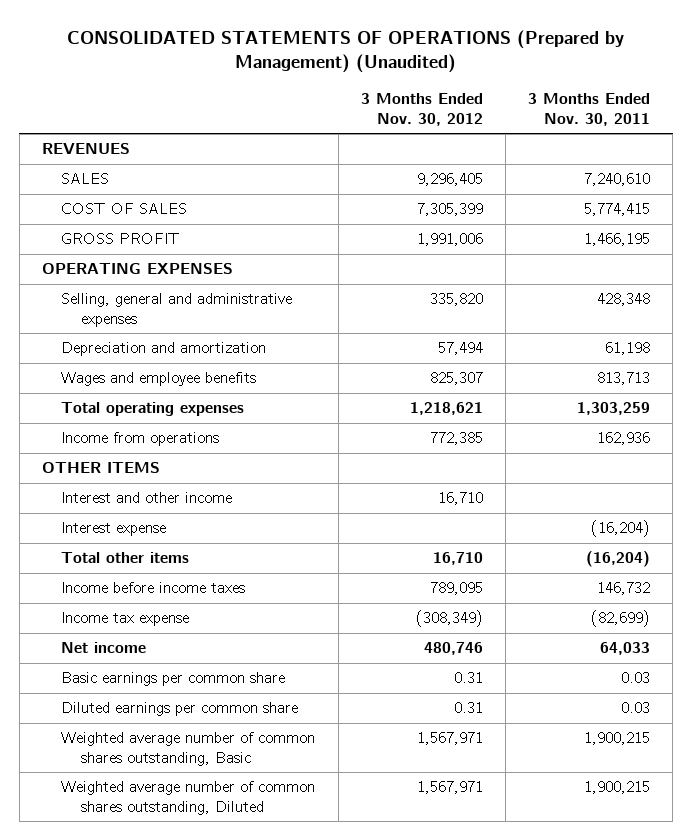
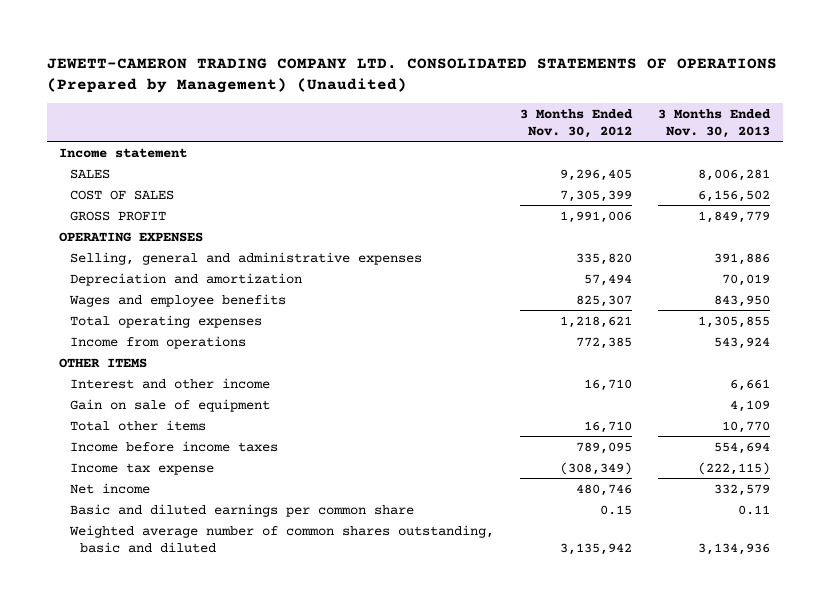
- CONSOLIDATED STATEMENTS OF OPERATIONS (Prepared by Management) (Unaudited)
+ JEWETT-CAMERON TRADING COMPANY LTD. CONSOLIDATED STATEMENTS OF OPERATIONS (Prepared by Management) (Unaudited)
- | 3 Months Ended Nov. 30, 2012 | 3 Months Ended Nov. 30, 2011
+ | 3 Months Ended Nov. 30, 2012 | 3 Months Ended Nov. 30, 2013
- REVENUES
+ Income statement
- Interest expense | | (16,204)
+ Gain on sale of equipment | | 4,109
- Basic earnings per common share | 0.31 | 0.03
- Diluted earnings per common share | 0.31 | 0.03
- Weighted average number of common shares outstanding, Basic | 1,567,971 | 1,900,215
- Weighted average number of common shares outstanding, Diluted | 1,567,971 | 1,900,215
+ Basic and diluted earnings per common share | 0.15 | 0.11
+ Weighted average number of common shares outstanding, basic and diluted | 3,135,942 | 3,134,936

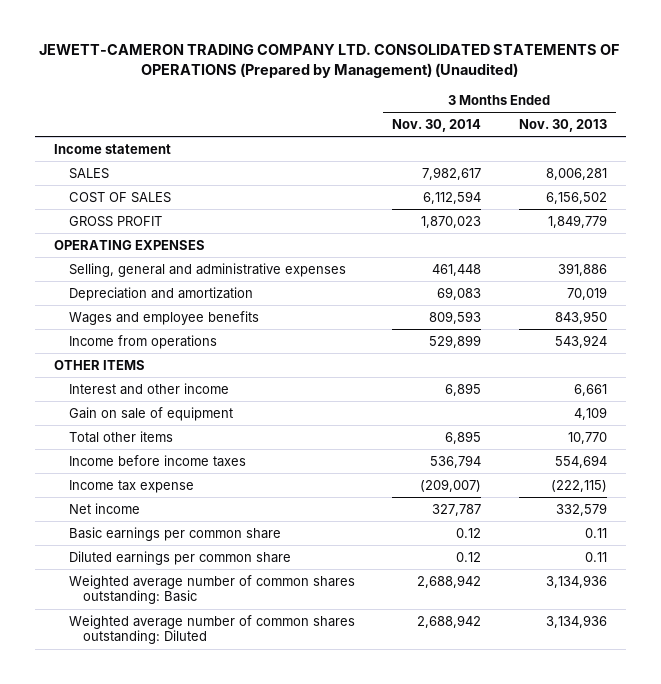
- | 3 Months Ended Nov. 30, 2012 | 3 Months Ended Nov. 30, 2013
+ | 3 Months Ended Nov. 30, 2014 | 3 Months Ended Nov. 30, 2013
- Total operating expenses | 1,218,621 | 1,305,855
- Basic and diluted earnings per common share | 0.15 | 0.11
- Weighted average number of common shares outstanding, basic and diluted | 3,135,942 | 3,134,936
+ Basic earnings per common share | 0.12 | 0.11
+ Diluted earnings per common share | 0.12 | 0.11
+ Weighted average number of common shares outstanding: Basic | 2,688,942 | 3,134,936
+ Weighted average number of common shares outstanding: Diluted | 2,688,942 | 3,134,936

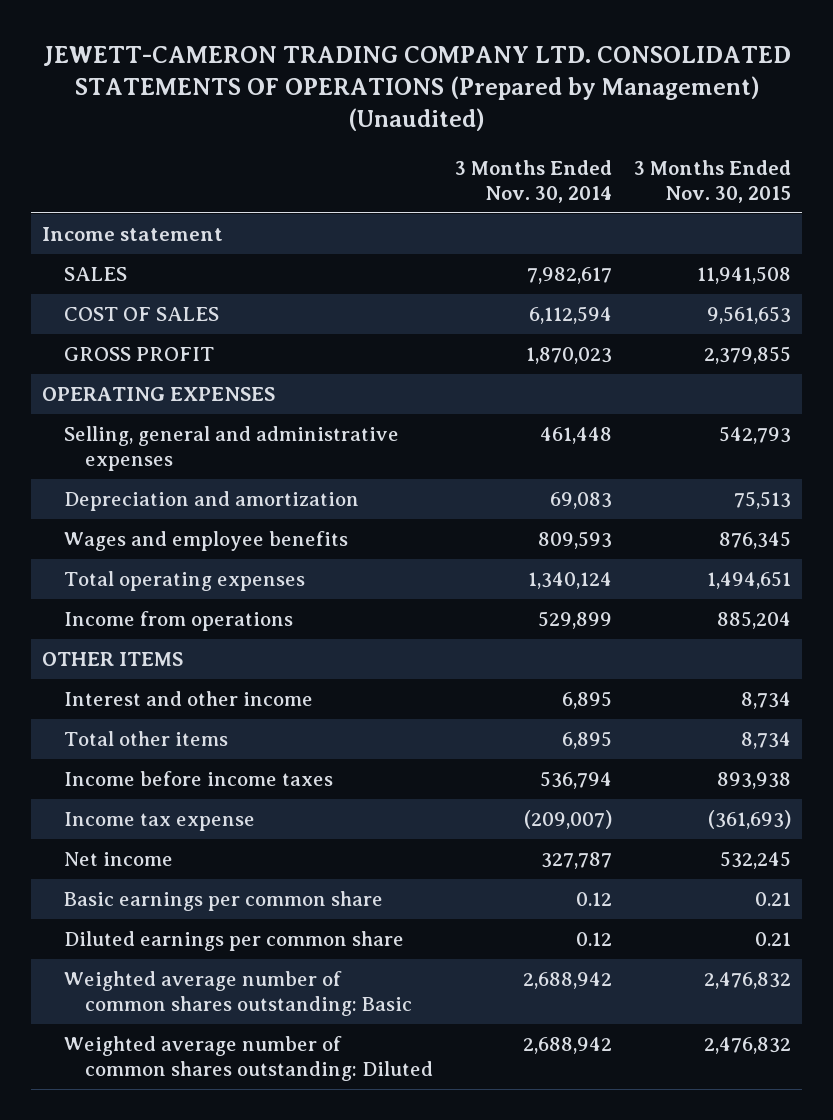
- | 3 Months Ended Nov. 30, 2014 | 3 Months Ended Nov. 30, 2013
+ | 3 Months Ended Nov. 30, 2014 | 3 Months Ended Nov. 30, 2015
+ Total operating expenses | 1,340,124 | 1,494,651
- Gain on sale of equipment | | 4,109

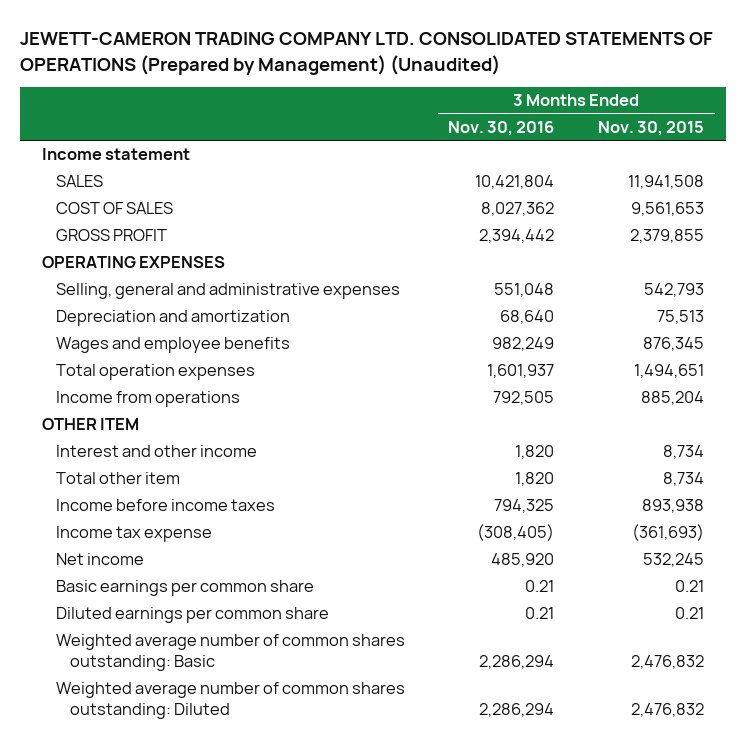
- | 3 Months Ended Nov. 30, 2014 | 3 Months Ended Nov. 30, 2015
+ | 3 Months Ended Nov. 30, 2016 | 3 Months Ended Nov. 30, 2015
- Total operating expenses | 1,340,124 | 1,494,651
+ Total operation expenses | 1,601,937 | 1,494,651
- OTHER ITEMS
+ OTHER ITEM
- Total other items | 6,895 | 8,734
+ Total other item | 1,820 | 8,734

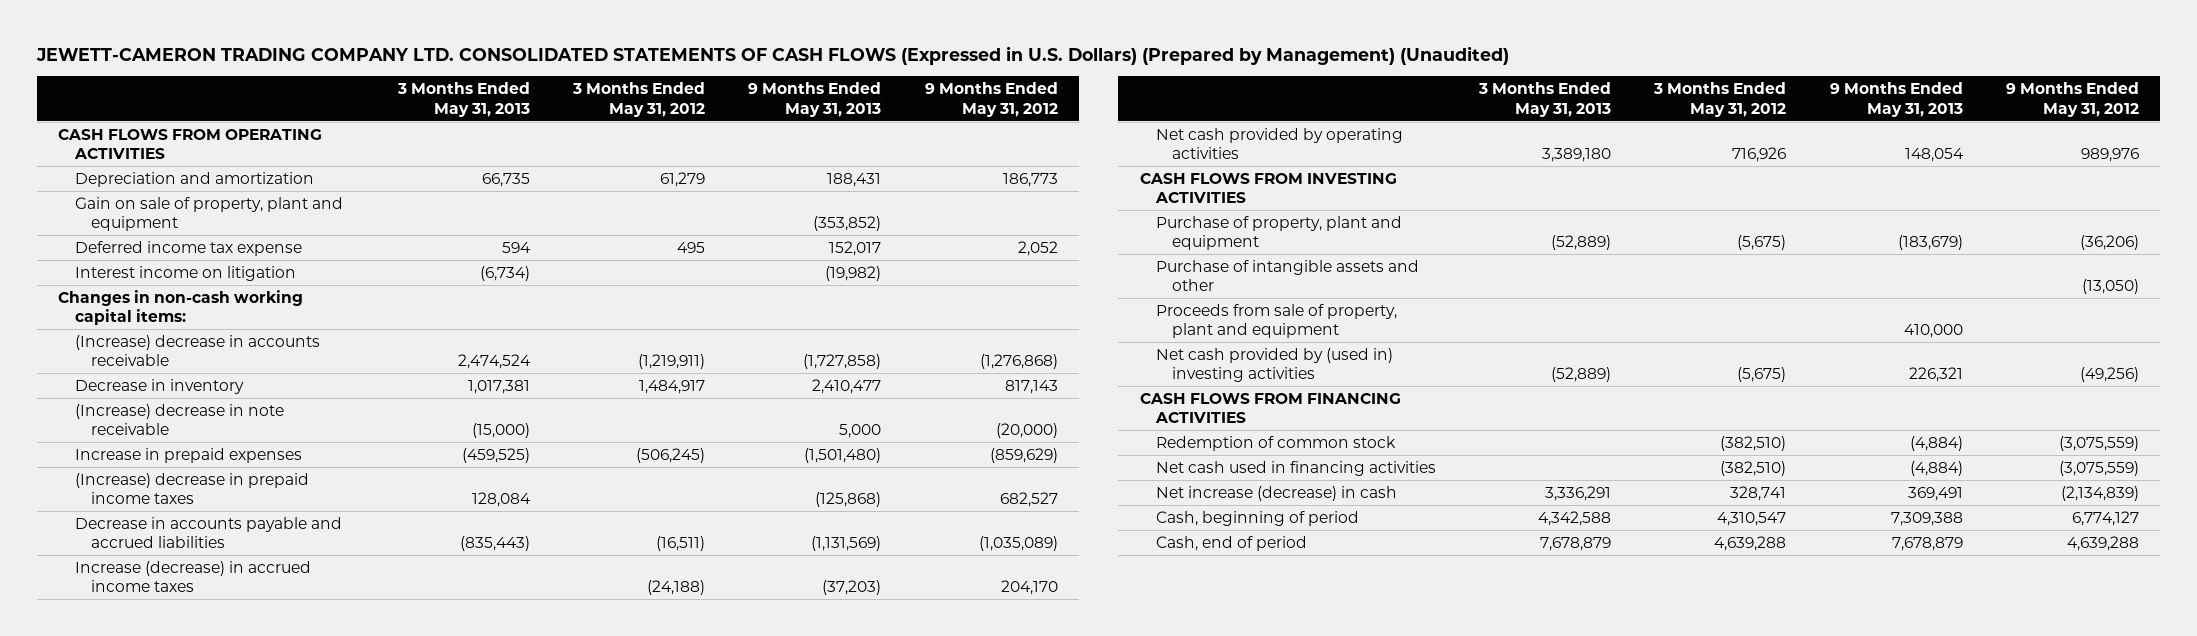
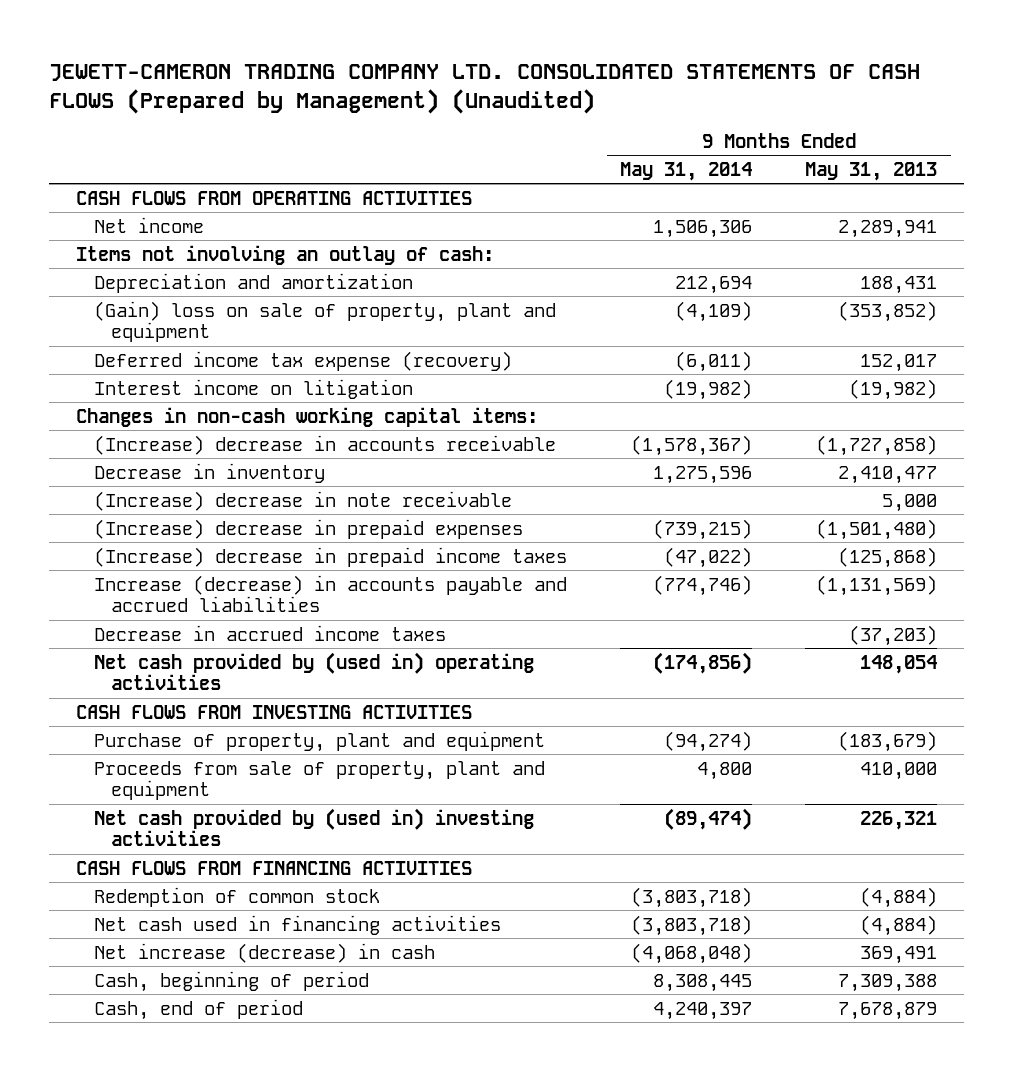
- JEWETT-CAMERON TRADING COMPANY LTD. CONSOLIDATED STATEMENTS OF CASH FLOWS (Expressed in U.S. Dollars) (Prepared by Management) (Unaudited)
+ JEWETT-CAMERON TRADING COMPANY LTD. CONSOLIDATED STATEMENTS OF CASH FLOWS (Prepared by Management) (Unaudited)
- | 3 Months Ended May 31, 2013 | 3 Months Ended May 31, 2012 | 9 Months Ended May 31, 2013 | 9 Months Ended May 31, 2012
+ | 9 Months Ended May 31, 2014 | 9 Months Ended May 31, 2013
+ Net income | 1,506,306 | 2,289,941
+ Items not involving an outlay of cash:
- Gain on sale of property, plant and equipment | | | (353,852) |
- Deferred income tax expense | 594 | 495 | 152,017 | 2,052
+ (Gain) loss on sale of property, plant and equipment | (4,109) | (353,852)
+ Deferred income tax expense (recovery) | (6,011) | 152,017
- Increase in prepaid expenses | (459,525) | (506,245) | (1,501,480) | (859,629)
+ (Increase) decrease in prepaid expenses | (739,215) | (1,501,480)
- Decrease in accounts payable and accrued liabilities | (835,443) | (16,511) | (1,131,569) | (1,035,089)
- Increase (decrease) in accrued income taxes | | (24,188) | (37,203) | 204,170
- Net cash provided by operating activities | 3,389,180 | 716,926 | 148,054 | 989,976
+ Increase (decrease) in accounts payable and accrued liabilities | (774,746) | (1,131,569)
+ Decrease in accrued income taxes | | (37,203)
+ Net cash provided by (used in) operating activities | (174,856) | 148,054
- Purchase of intangible assets and other | | | | (13,050)

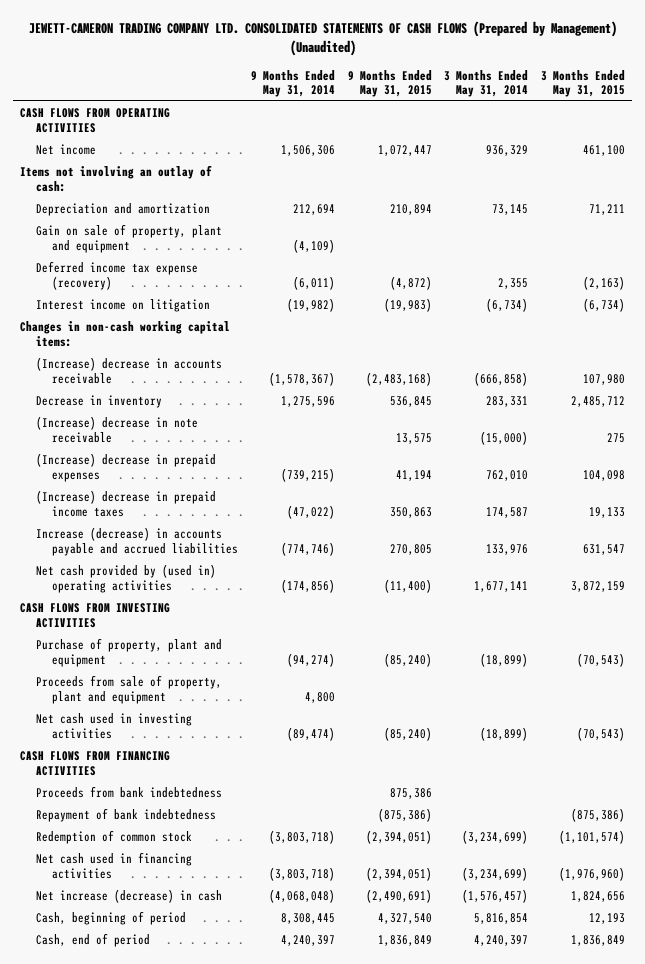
- | 9 Months Ended May 31, 2014 | 9 Months Ended May 31, 2013
+ | 9 Months Ended May 31, 2014 | 9 Months Ended May 31, 2015 | 3 Months Ended May 31, 2014 | 3 Months Ended May 31, 2015
- (Gain) loss on sale of property, plant and equipment | (4,109) | (353,852)
+ Gain on sale of property, plant and equipment | (4,109) | | |
- Decrease in accrued income taxes | | (37,203)
- Net cash provided by (used in) investing activities | (89,474) | 226,321
+ Net cash used in investing activities | (89,474) | (85,240) | (18,899) | (70,543)
+ Proceeds from bank indebtedness | | 875,386 | |
+ Repayment of bank indebtedness | | (875,386) | | (875,386)

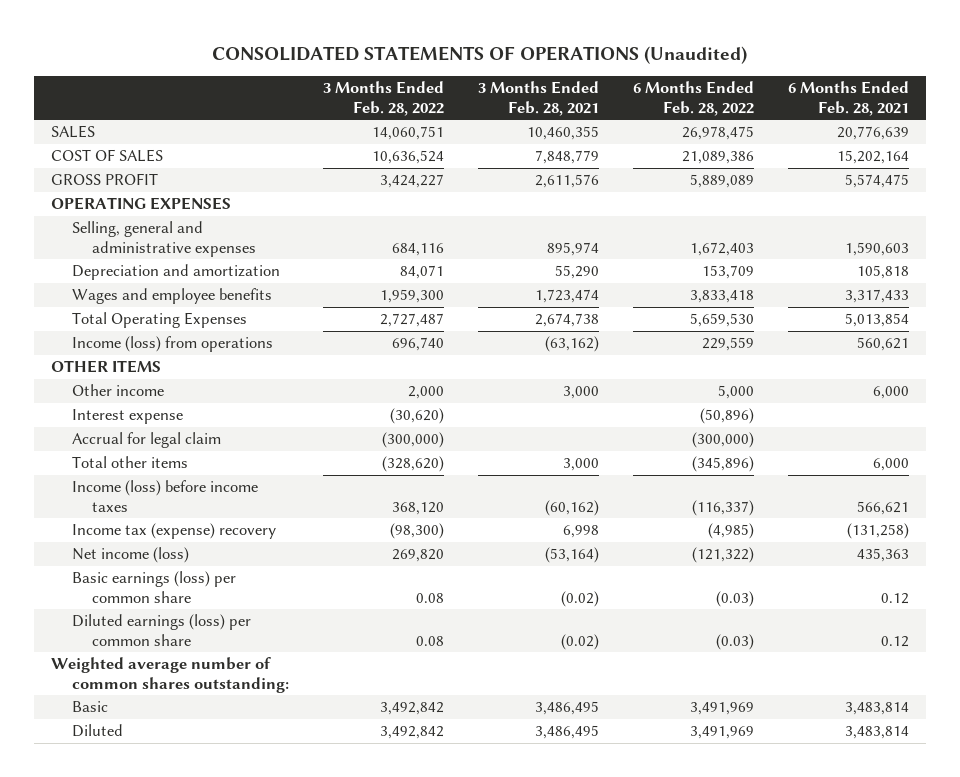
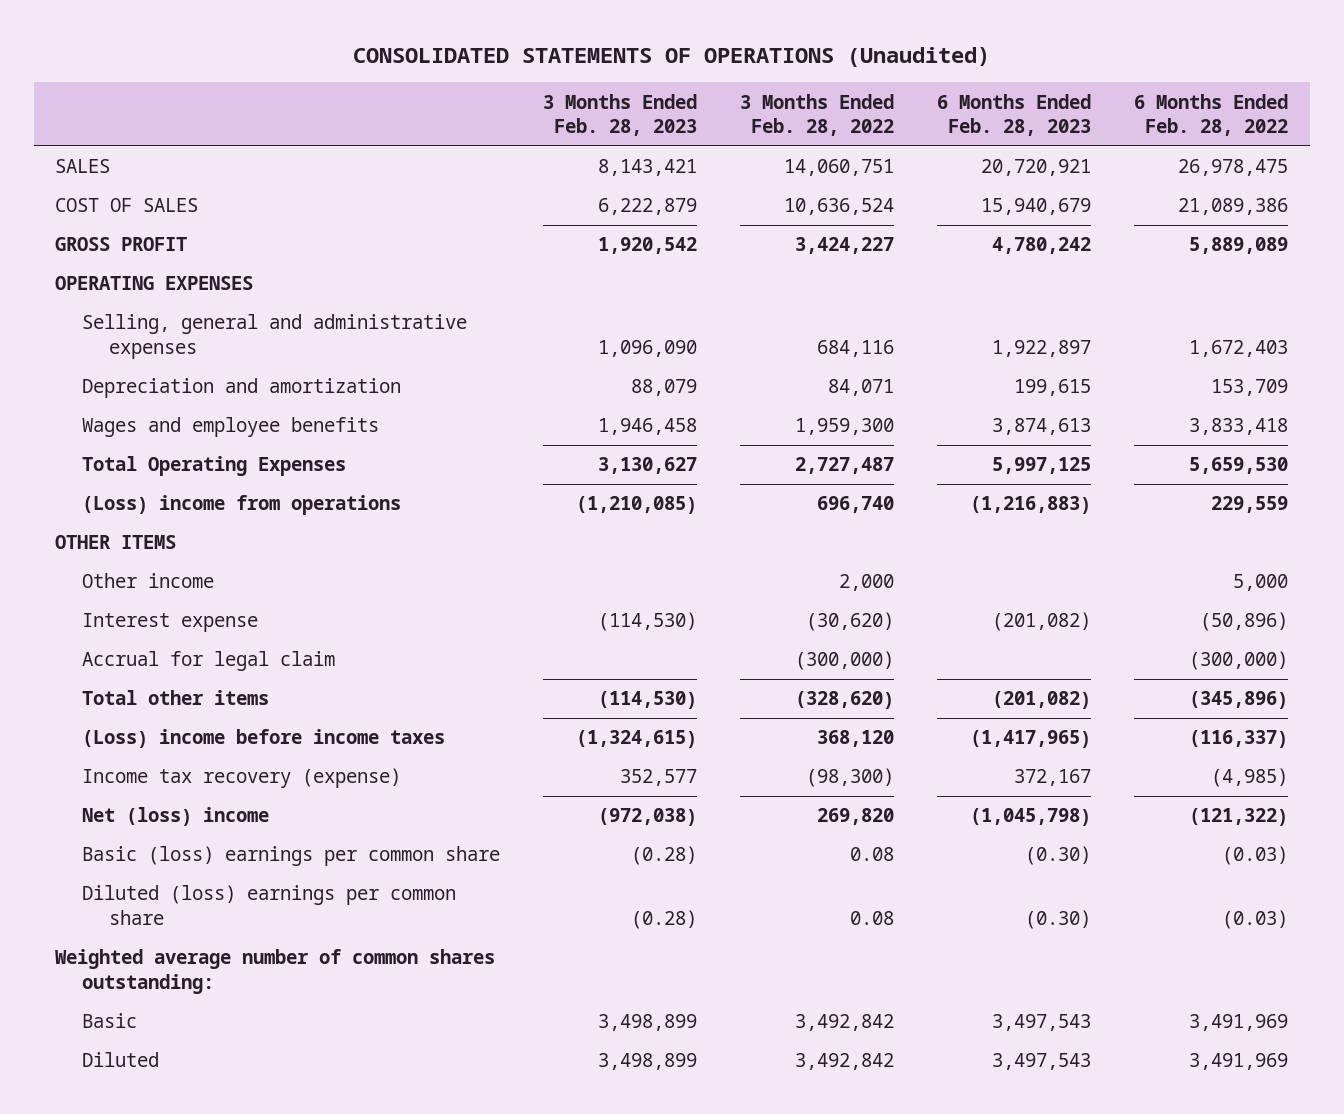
- | 3 Months Ended Feb. 28, 2022 | 3 Months Ended Feb. 28, 2021 | 6 Months Ended Feb. 28, 2022 | 6 Months Ended Feb. 28, 2021
+ | 3 Months Ended Feb. 28, 2023 | 3 Months Ended Feb. 28, 2022 | 6 Months Ended Feb. 28, 2023 | 6 Months Ended Feb. 28, 2022
- Income (loss) from operations | 696,740 | (63,162) | 229,559 | 560,621
+ (Loss) income from operations | (1,210,085) | 696,740 | (1,216,883) | 229,559
- Income (loss) before income taxes | 368,120 | (60,162) | (116,337) | 566,621
- Income tax (expense) recovery | (98,300) | 6,998 | (4,985) | (131,258)
- Net income (loss) | 269,820 | (53,164) | (121,322) | 435,363
- Basic earnings (loss) per common share | 0.08 | (0.02) | (0.03) | 0.12
- Diluted earnings (loss) per common share | 0.08 | (0.02) | (0.03) | 0.12
+ (Loss) income before income taxes | (1,324,615) | 368,120 | (1,417,965) | (116,337)
+ Income tax recovery (expense) | 352,577 | (98,300) | 372,167 | (4,985)
+ Net (loss) income | (972,038) | 269,820 | (1,045,798) | (121,322)
+ Basic (loss) earnings per common share | (0.28) | 0.08 | (0.30) | (0.03)
+ Diluted (loss) earnings per common share | (0.28) | 0.08 | (0.30) | (0.03)

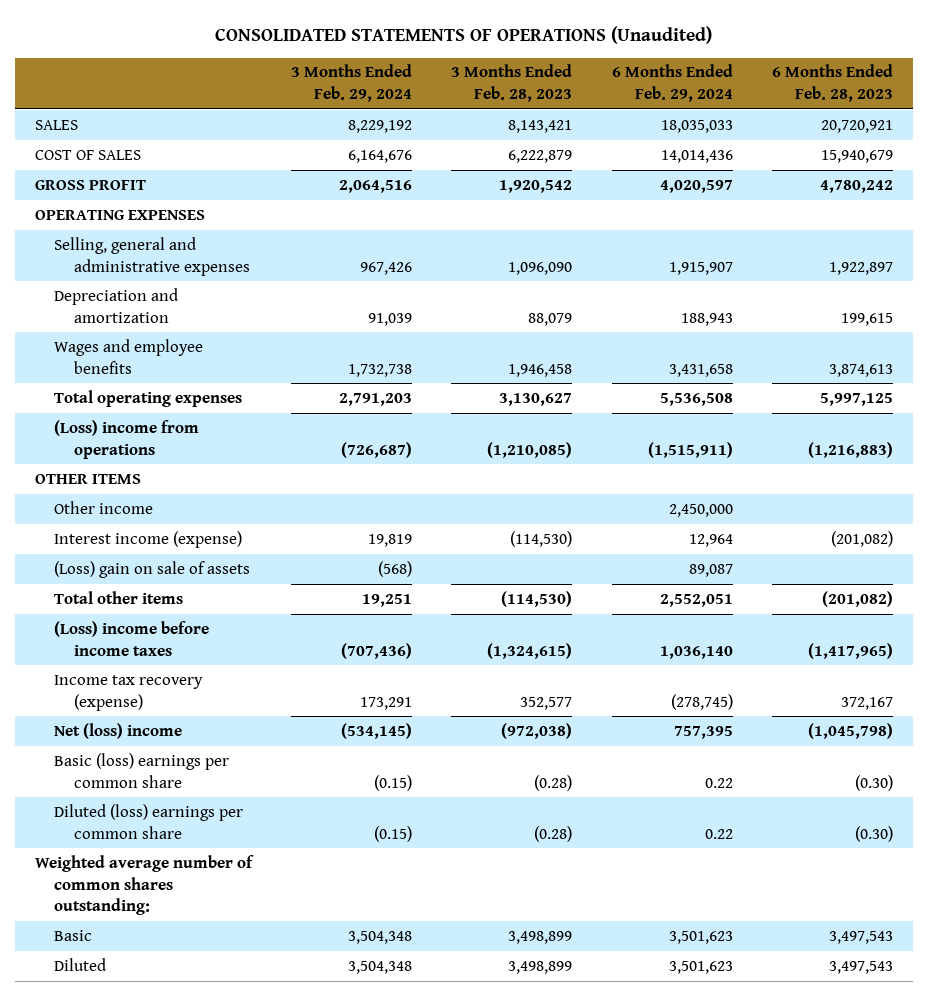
- | 3 Months Ended Feb. 28, 2023 | 3 Months Ended Feb. 28, 2022 | 6 Months Ended Feb. 28, 2023 | 6 Months Ended Feb. 28, 2022
+ | 3 Months Ended Feb. 29, 2024 | 3 Months Ended Feb. 28, 2023 | 6 Months Ended Feb. 29, 2024 | 6 Months Ended Feb. 28, 2023
- Total Operating Expenses | 3,130,627 | 2,727,487 | 5,997,125 | 5,659,530
+ Total operating expenses | 2,791,203 | 3,130,627 | 5,536,508 | 5,997,125
- Interest expense | (114,530) | (30,620) | (201,082) | (50,896)
- Accrual for legal claim | | (300,000) | | (300,000)
+ Interest income (expense) | 19,819 | (114,530) | 12,964 | (201,082)
+ (Loss) gain on sale of assets | (568) | | 89,087 |

